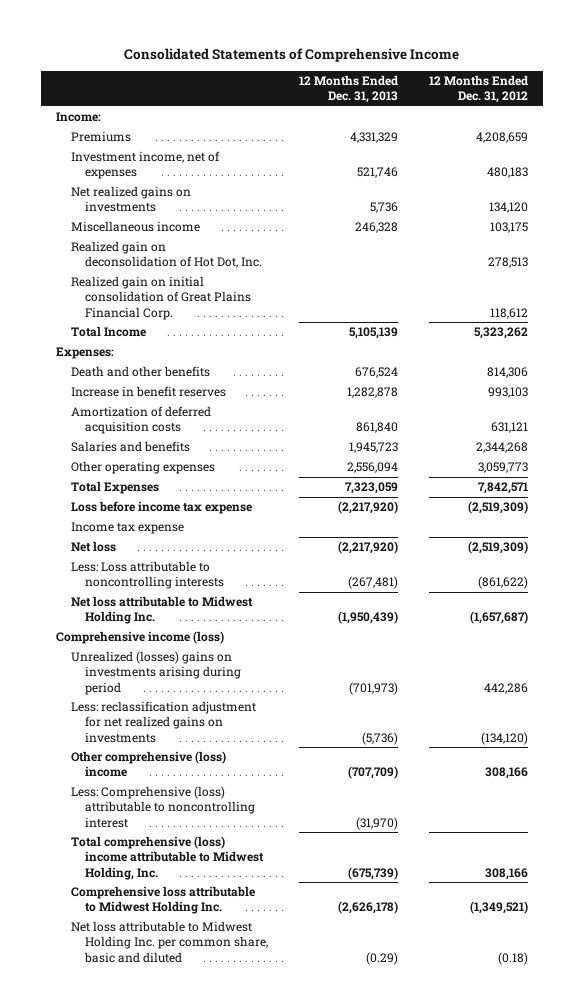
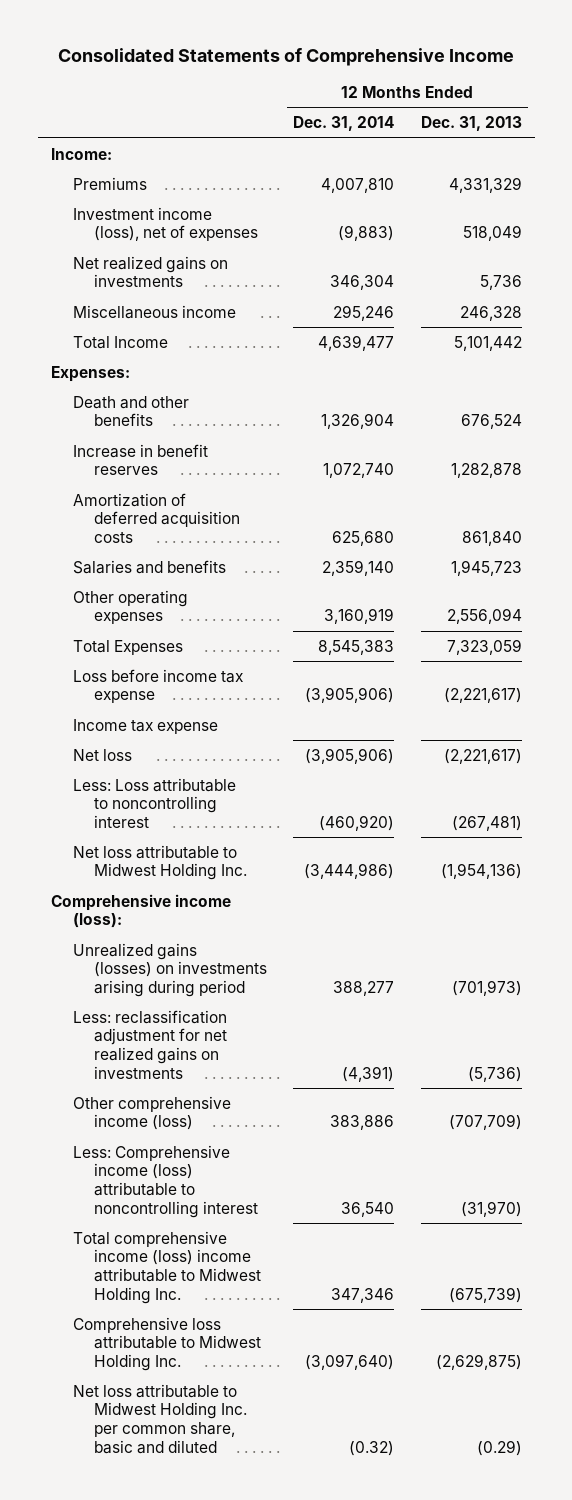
- | 12 Months Ended Dec. 31, 2013 | 12 Months Ended Dec. 31, 2012
+ | 12 Months Ended Dec. 31, 2014 | 12 Months Ended Dec. 31, 2013
- Investment income, net of expenses | 521,746 | 480,183
+ Investment income (loss), net of expenses | (9,883) | 518,049
- Realized gain on deconsolidation of Hot Dot, Inc. | | 278,513
- Realized gain on initial consolidation of Great Plains Financial Corp. | | 118,612
- Total Income | 5,105,139 | 5,323,262
+ Total Income | 4,639,477 | 5,101,442
- Loss before income tax expense | (2,217,920) | (2,519,309)
+ Loss before income tax expense | (3,905,906) | (2,221,617)
- Net loss | (2,217,920) | (2,519,309)
- Less: Loss attributable to noncontrolling interests | (267,481) | (861,622)
- Net loss attributable to Midwest Holding Inc. | (1,950,439) | (1,657,687)
- Comprehensive income (loss)
- Unrealized (losses) gains on investments arising during period | (701,973) | 442,286
+ Net loss | (3,905,906) | (2,221,617)
+ Less: Loss attributable to noncontrolling interest | (460,920) | (267,481)
+ Net loss attributable to Midwest Holding Inc. | (3,444,986) | (1,954,136)
+ Comprehensive income (loss):
+ Unrealized gains (losses) on investments arising during period | 388,277 | (701,973)
- Other comprehensive (loss) income | (707,709) | 308,166
- Less: Comprehensive (loss) attributable to noncontrolling interest | (31,970) |
- Total comprehensive (loss) income attributable to Midwest Holding, Inc. | (675,739) | 308,166
- Comprehensive loss attributable to Midwest Holding Inc. | (2,626,178) | (1,349,521)
+ Other comprehensive income (loss) | 383,886 | (707,709)
+ Less: Comprehensive income (loss) attributable to noncontrolling interest | 36,540 | (31,970)
+ Total comprehensive income (loss) income attributable to Midwest Holding Inc. | 347,346 | (675,739)
+ Comprehensive loss attributable to Midwest Holding Inc. | (3,097,640) | (2,629,875)

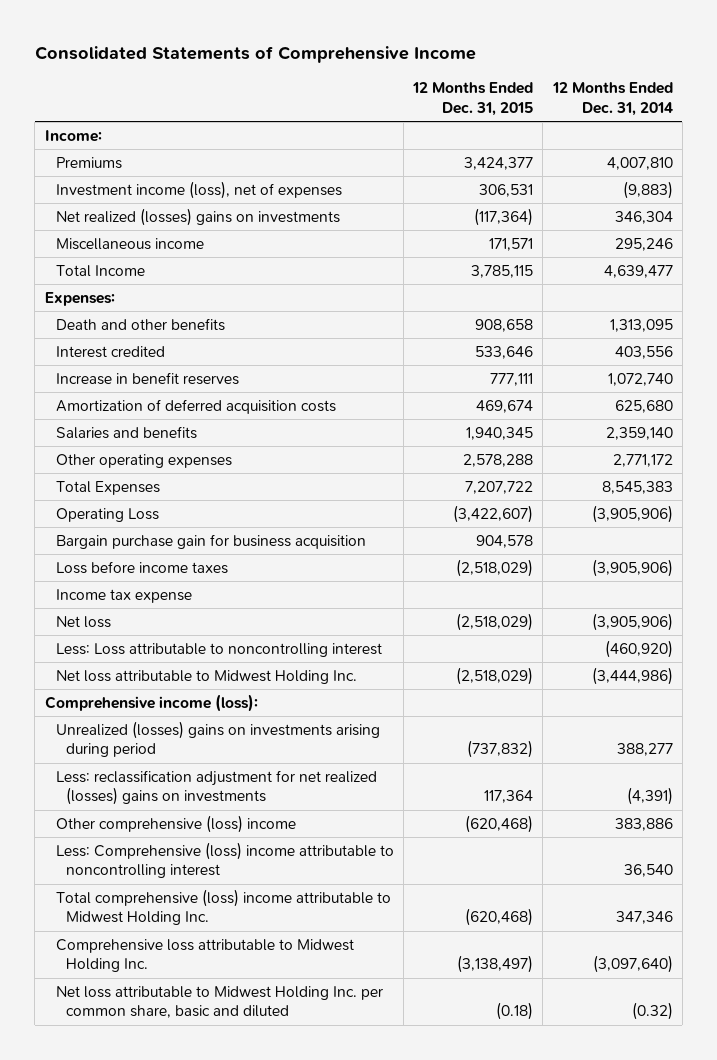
- | 12 Months Ended Dec. 31, 2014 | 12 Months Ended Dec. 31, 2013
+ | 12 Months Ended Dec. 31, 2015 | 12 Months Ended Dec. 31, 2014
- Net realized gains on investments | 346,304 | 5,736
+ Net realized (losses) gains on investments | (117,364) | 346,304
- Death and other benefits | 1,326,904 | 676,524
+ Death and other benefits | 908,658 | 1,313,095
+ Interest credited | 533,646 | 403,556
- Other operating expenses | 3,160,919 | 2,556,094
+ Other operating expenses | 2,578,288 | 2,771,172
- Loss before income tax expense | (3,905,906) | (2,221,617)
+ Operating Loss | (3,422,607) | (3,905,906)
+ Bargain purchase gain for business acquisition | 904,578 |
+ Loss before income taxes | (2,518,029) | (3,905,906)
- Unrealized gains (losses) on investments arising during period | 388,277 | (701,973)
- Less: reclassification adjustment for net realized gains on investments | (4,391) | (5,736)
- Other comprehensive income (loss) | 383,886 | (707,709)
- Less: Comprehensive income (loss) attributable to noncontrolling interest | 36,540 | (31,970)
- Total comprehensive income (loss) income attributable to Midwest Holding Inc. | 347,346 | (675,739)
+ Unrealized (losses) gains on investments arising during period | (737,832) | 388,277
+ Less: reclassification adjustment for net realized (losses) gains on investments | 117,364 | (4,391)
+ Other comprehensive (loss) income | (620,468) | 383,886
+ Less: Comprehensive (loss) income attributable to noncontrolling interest | | 36,540
+ Total comprehensive (loss) income attributable to Midwest Holding Inc. | (620,468) | 347,346

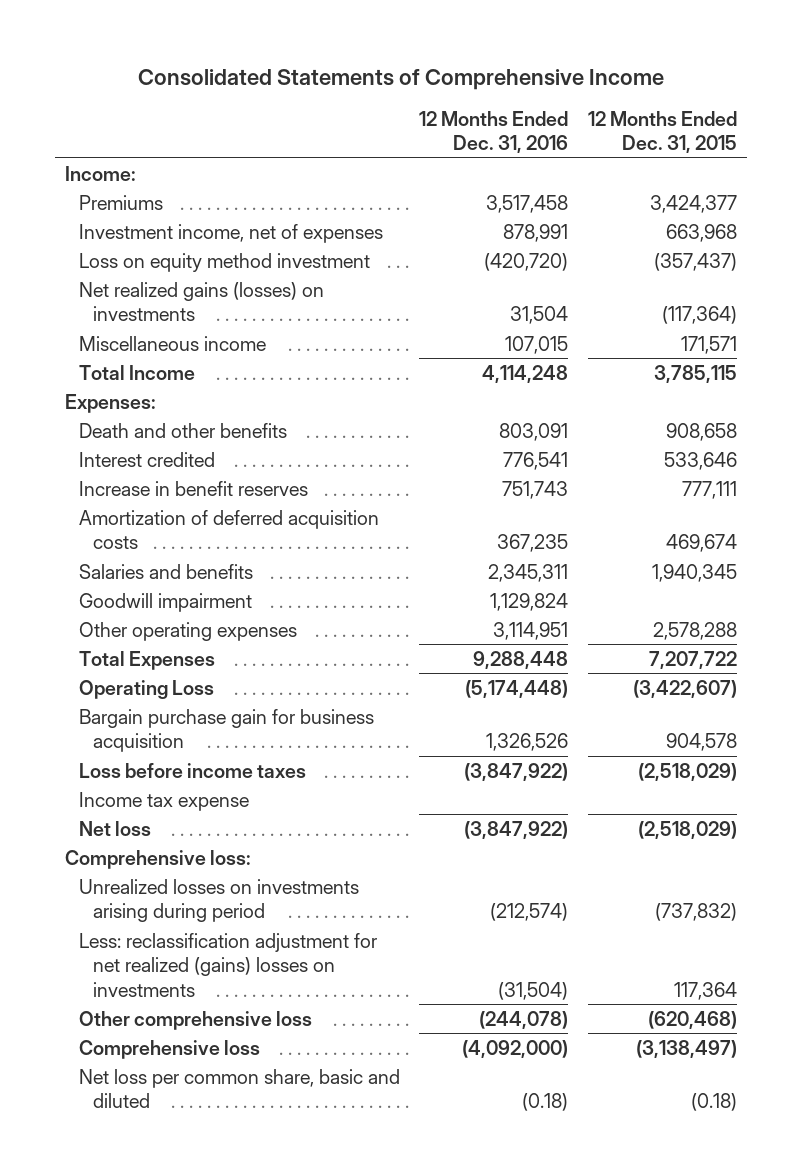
- | 12 Months Ended Dec. 31, 2015 | 12 Months Ended Dec. 31, 2014
+ | 12 Months Ended Dec. 31, 2016 | 12 Months Ended Dec. 31, 2015
- Investment income (loss), net of expenses | 306,531 | (9,883)
- Net realized (losses) gains on investments | (117,364) | 346,304
+ Investment income, net of expenses | 878,991 | 663,968
+ Loss on equity method investment | (420,720) | (357,437)
+ Net realized gains (losses) on investments | 31,504 | (117,364)
+ Goodwill impairment | 1,129,824 |
- Less: Loss attributable to noncontrolling interest | | (460,920)
- Net loss attributable to Midwest Holding Inc. | (2,518,029) | (3,444,986)
- Comprehensive income (loss):
- Unrealized (losses) gains on investments arising during period | (737,832) | 388,277
- Less: reclassification adjustment for net realized (losses) gains on investments | 117,364 | (4,391)
- Other comprehensive (loss) income | (620,468) | 383,886
- Less: Comprehensive (loss) income attributable to noncontrolling interest | | 36,540
- Total comprehensive (loss) income attributable to Midwest Holding Inc. | (620,468) | 347,346
- Comprehensive loss attributable to Midwest Holding Inc. | (3,138,497) | (3,097,640)
- Net loss attributable to Midwest Holding Inc. per common share, basic and diluted | (0.18) | (0.32)
+ Comprehensive loss:
+ Unrealized losses on investments arising during period | (212,574) | (737,832)
+ Less: reclassification adjustment for net realized (gains) losses on investments | (31,504) | 117,364
+ Other comprehensive loss | (244,078) | (620,468)
+ Comprehensive loss | (4,092,000) | (3,138,497)
+ Net loss per common share, basic and diluted | (0.18) | (0.18)

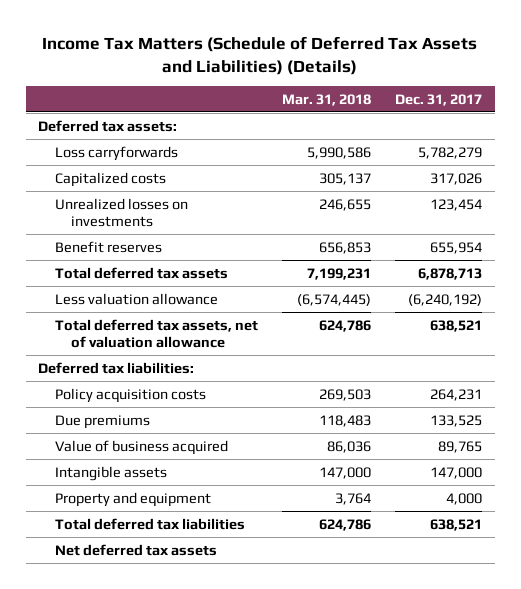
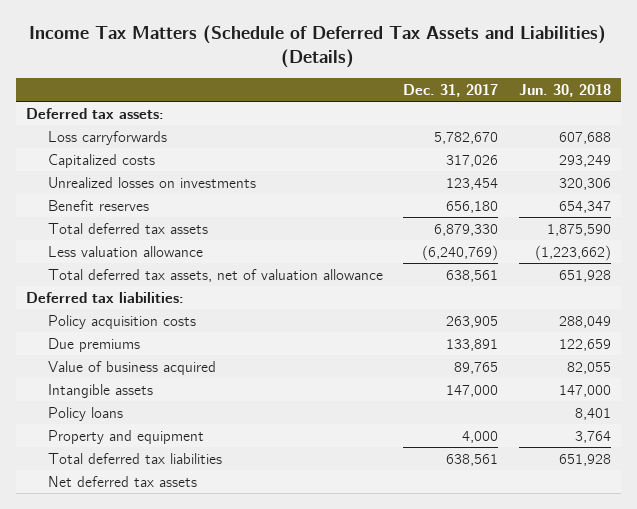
- | Mar. 31, 2018 | Dec. 31, 2017
+ | Dec. 31, 2017 | Jun. 30, 2018
- Loss carryforwards | 5,990,586 | 5,782,279
+ Loss carryforwards | 5,782,670 | 607,688
- Benefit reserves | 656,853 | 655,954
- Total deferred tax assets | 7,199,231 | 6,878,713
- Less valuation allowance | (6,574,445) | (6,240,192)
- Total deferred tax assets, net of valuation allowance | 624,786 | 638,521
+ Benefit reserves | 656,180 | 654,347
+ Total deferred tax assets | 6,879,330 | 1,875,590
+ Less valuation allowance | (6,240,769) | (1,223,662)
+ Total deferred tax assets, net of valuation allowance | 638,561 | 651,928
- Policy acquisition costs | 269,503 | 264,231
- Due premiums | 118,483 | 133,525
+ Policy acquisition costs | 263,905 | 288,049
+ Due premiums | 133,891 | 122,659
+ Policy loans | | 8,401
- Total deferred tax liabilities | 624,786 | 638,521
+ Total deferred tax liabilities | 638,561 | 651,928

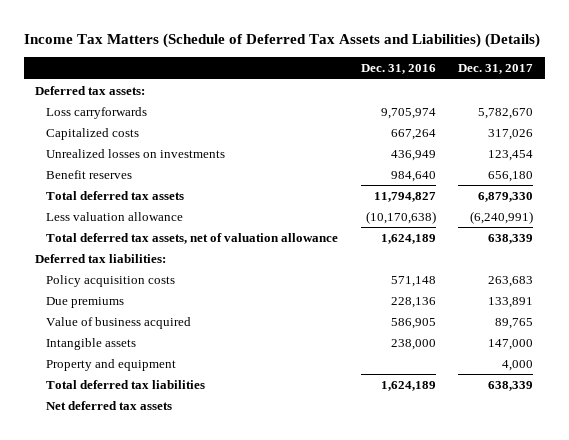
- | Dec. 31, 2017 | Jun. 30, 2018
+ | Dec. 31, 2016 | Dec. 31, 2017
- Less valuation allowance | (6,240,769) | (1,223,662)
- Total deferred tax assets, net of valuation allowance | 638,561 | 651,928
+ Less valuation allowance | (10,170,638) | (6,240,991)
+ Total deferred tax assets, net of valuation allowance | 1,624,189 | 638,339
- Policy acquisition costs | 263,905 | 288,049
+ Policy acquisition costs | 571,148 | 263,683
- Policy loans | | 8,401
- Total deferred tax liabilities | 638,561 | 651,928
+ Total deferred tax liabilities | 1,624,189 | 638,339

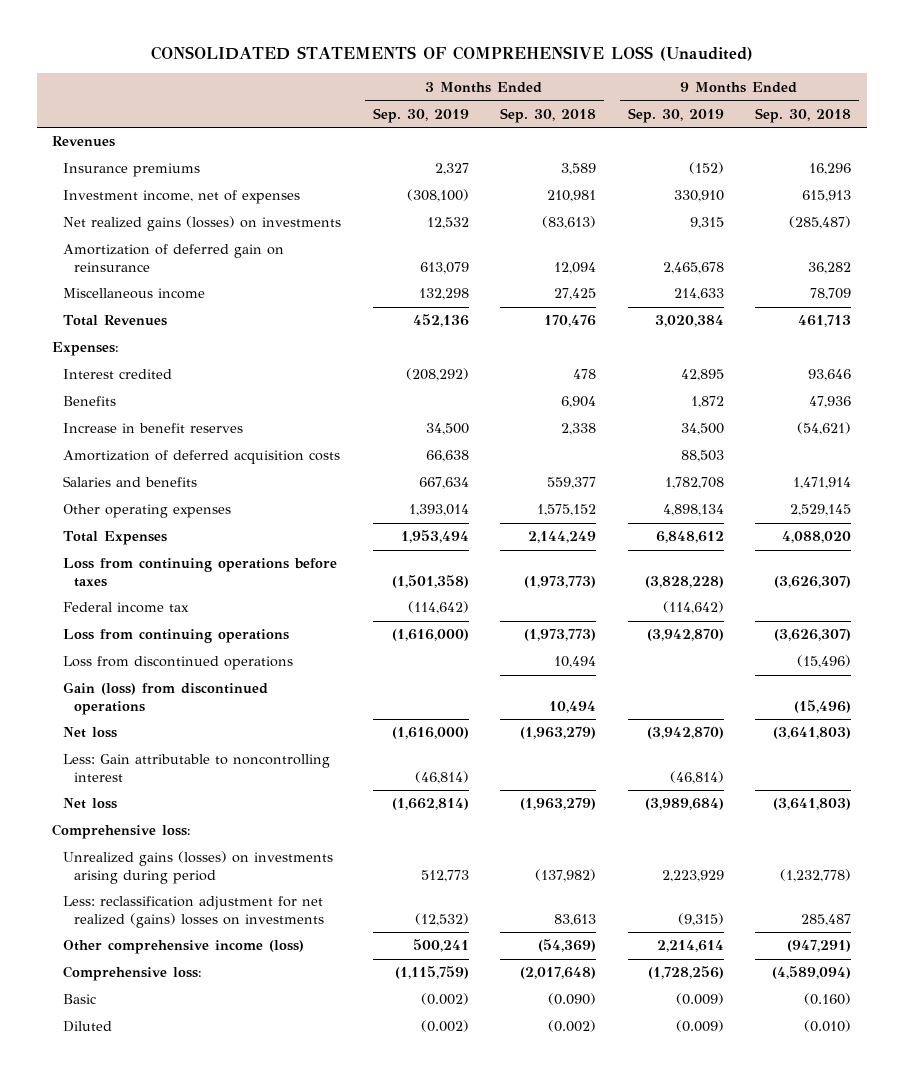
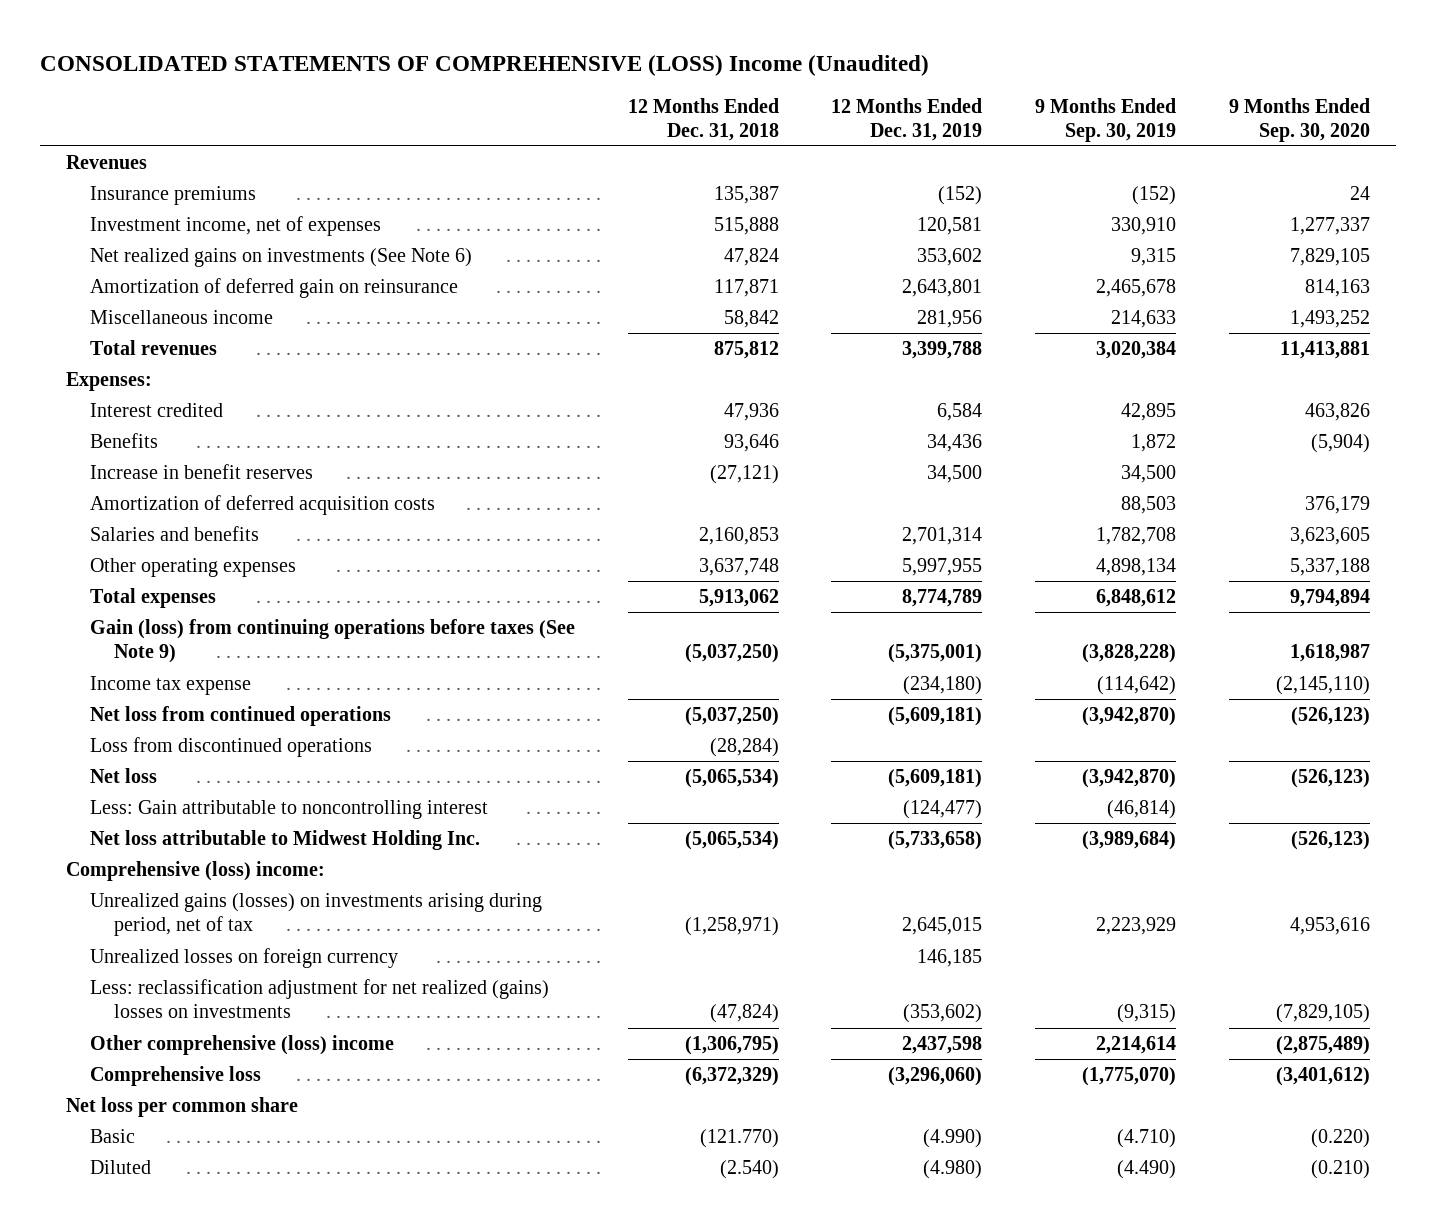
- CONSOLIDATED STATEMENTS OF COMPREHENSIVE LOSS (Unaudited)
+ CONSOLIDATED STATEMENTS OF COMPREHENSIVE (LOSS) Income (Unaudited)
- | 3 Months Ended Sep. 30, 2019 | 3 Months Ended Sep. 30, 2018 | 9 Months Ended Sep. 30, 2019 | 9 Months Ended Sep. 30, 2018
+ | 12 Months Ended Dec. 31, 2018 | 12 Months Ended Dec. 31, 2019 | 9 Months Ended Sep. 30, 2019 | 9 Months Ended Sep. 30, 2020
- Net realized gains (losses) on investments | 12,532 | (83,613) | 9,315 | (285,487)
+ Net realized gains on investments (See Note 6) | 47,824 | 353,602 | 9,315 | 7,829,105
- Total Revenues | 452,136 | 170,476 | 3,020,384 | 461,713
+ Total revenues | 875,812 | 3,399,788 | 3,020,384 | 11,413,881
- Total Expenses | 1,953,494 | 2,144,249 | 6,848,612 | 4,088,020
- Loss from continuing operations before taxes | (1,501,358) | (1,973,773) | (3,828,228) | (3,626,307)
- Federal income tax | (114,642) | | (114,642) |
- Loss from continuing operations | (1,616,000) | (1,973,773) | (3,942,870) | (3,626,307)
+ Total expenses | 5,913,062 | 8,774,789 | 6,848,612 | 9,794,894
+ Gain (loss) from continuing operations before taxes (See Note 9) | (5,037,250) | (5,375,001) | (3,828,228) | 1,618,987
+ Income tax expense | | (234,180) | (114,642) | (2,145,110)
+ Net loss from continued operations | (5,037,250) | (5,609,181) | (3,942,870) | (526,123)
- Gain (loss) from discontinued operations | | 10,494 | | (15,496)
- Net loss | (1,662,814) | (1,963,279) | (3,989,684) | (3,641,803)
- Comprehensive loss:
- Unrealized gains (losses) on investments arising during period | 512,773 | (137,982) | 2,223,929 | (1,232,778)
+ Net loss attributable to Midwest Holding Inc. | (5,065,534) | (5,733,658) | (3,989,684) | (526,123)
+ Comprehensive (loss) income:
+ Unrealized gains (losses) on investments arising during period, net of tax | (1,258,971) | 2,645,015 | 2,223,929 | 4,953,616
+ Unrealized losses on foreign currency | | 146,185 | |
- Other comprehensive income (loss) | 500,241 | (54,369) | 2,214,614 | (947,291)
- Comprehensive loss: | (1,115,759) | (2,017,648) | (1,728,256) | (4,589,094)
- Basic | (0.002) | (0.090) | (0.009) | (0.160)
- Diluted | (0.002) | (0.002) | (0.009) | (0.010)
+ Other comprehensive (loss) income | (1,306,795) | 2,437,598 | 2,214,614 | (2,875,489)
+ Comprehensive loss | (6,372,329) | (3,296,060) | (1,775,070) | (3,401,612)
+ Net loss per common share
+ Basic | (121.770) | (4.990) | (4.710) | (0.220)
+ Diluted | (2.540) | (4.980) | (4.490) | (0.210)

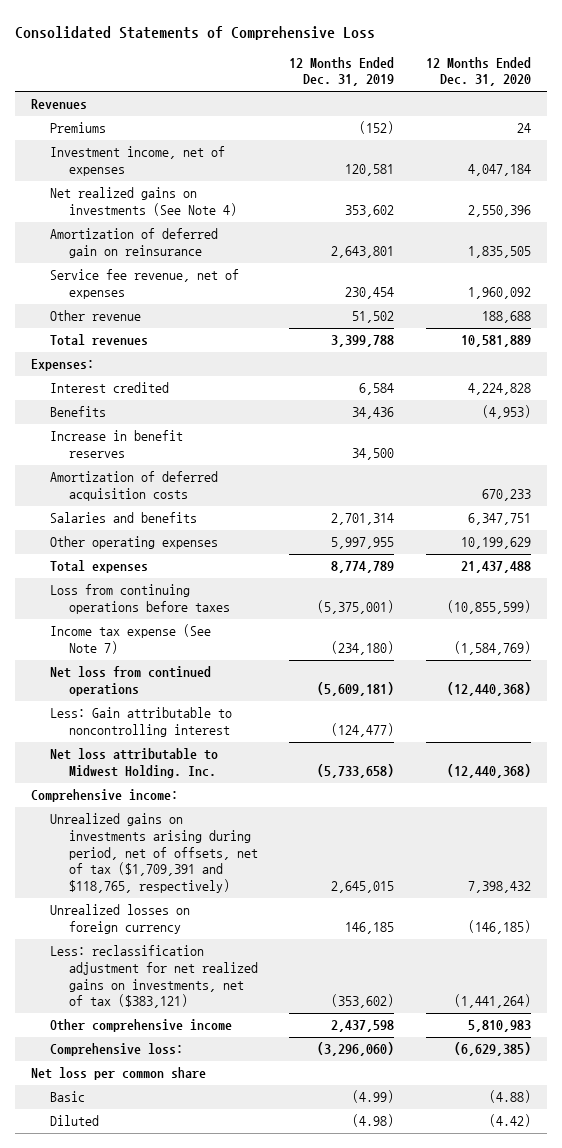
- CONSOLIDATED STATEMENTS OF COMPREHENSIVE (LOSS) Income (Unaudited)
+ Consolidated Statements of Comprehensive Loss
- | 12 Months Ended Dec. 31, 2018 | 12 Months Ended Dec. 31, 2019 | 9 Months Ended Sep. 30, 2019 | 9 Months Ended Sep. 30, 2020
+ | 12 Months Ended Dec. 31, 2019 | 12 Months Ended Dec. 31, 2020
- Insurance premiums | 135,387 | (152) | (152) | 24
+ Premiums | (152) | 24
- Net realized gains on investments (See Note 6) | 47,824 | 353,602 | 9,315 | 7,829,105
+ Net realized gains on investments (See Note 4) | 353,602 | 2,550,396
- Miscellaneous income | 58,842 | 281,956 | 214,633 | 1,493,252
+ Service fee revenue, net of expenses | 230,454 | 1,960,092
+ Other revenue | 51,502 | 188,688
- Gain (loss) from continuing operations before taxes (See Note 9) | (5,037,250) | (5,375,001) | (3,828,228) | 1,618,987
- Income tax expense | | (234,180) | (114,642) | (2,145,110)
+ Loss from continuing operations before taxes | (5,375,001) | (10,855,599)
+ Income tax expense (See Note 7) | (234,180) | (1,584,769)
- Loss from discontinued operations | (28,284) | | |
- Net loss | (5,065,534) | (5,609,181) | (3,942,870) | (526,123)
- Net loss attributable to Midwest Holding Inc. | (5,065,534) | (5,733,658) | (3,989,684) | (526,123)
- Comprehensive (loss) income:
- Unrealized gains (losses) on investments arising during period, net of tax | (1,258,971) | 2,645,015 | 2,223,929 | 4,953,616
+ Net loss attributable to Midwest Holding. Inc. | (5,733,658) | (12,440,368)
+ Comprehensive income:
+ Unrealized gains on investments arising during period, net of offsets, net of tax ($1,709,391 and $118,765, respectively) | 2,645,015 | 7,398,432
- Less: reclassification adjustment for net realized (gains) losses on investments | (47,824) | (353,602) | (9,315) | (7,829,105)
- Other comprehensive (loss) income | (1,306,795) | 2,437,598 | 2,214,614 | (2,875,489)
- Comprehensive loss | (6,372,329) | (3,296,060) | (1,775,070) | (3,401,612)
+ Less: reclassification adjustment for net realized gains on investments, net of tax ($383,121) | (353,602) | (1,441,264)
+ Other comprehensive income | 2,437,598 | 5,810,983
+ Comprehensive loss: | (3,296,060) | (6,629,385)
- Basic | (121.770) | (4.990) | (4.710) | (0.220)
- Diluted | (2.540) | (4.980) | (4.490) | (0.210)
+ Basic | (4.99) | (4.88)
+ Diluted | (4.98) | (4.42)

